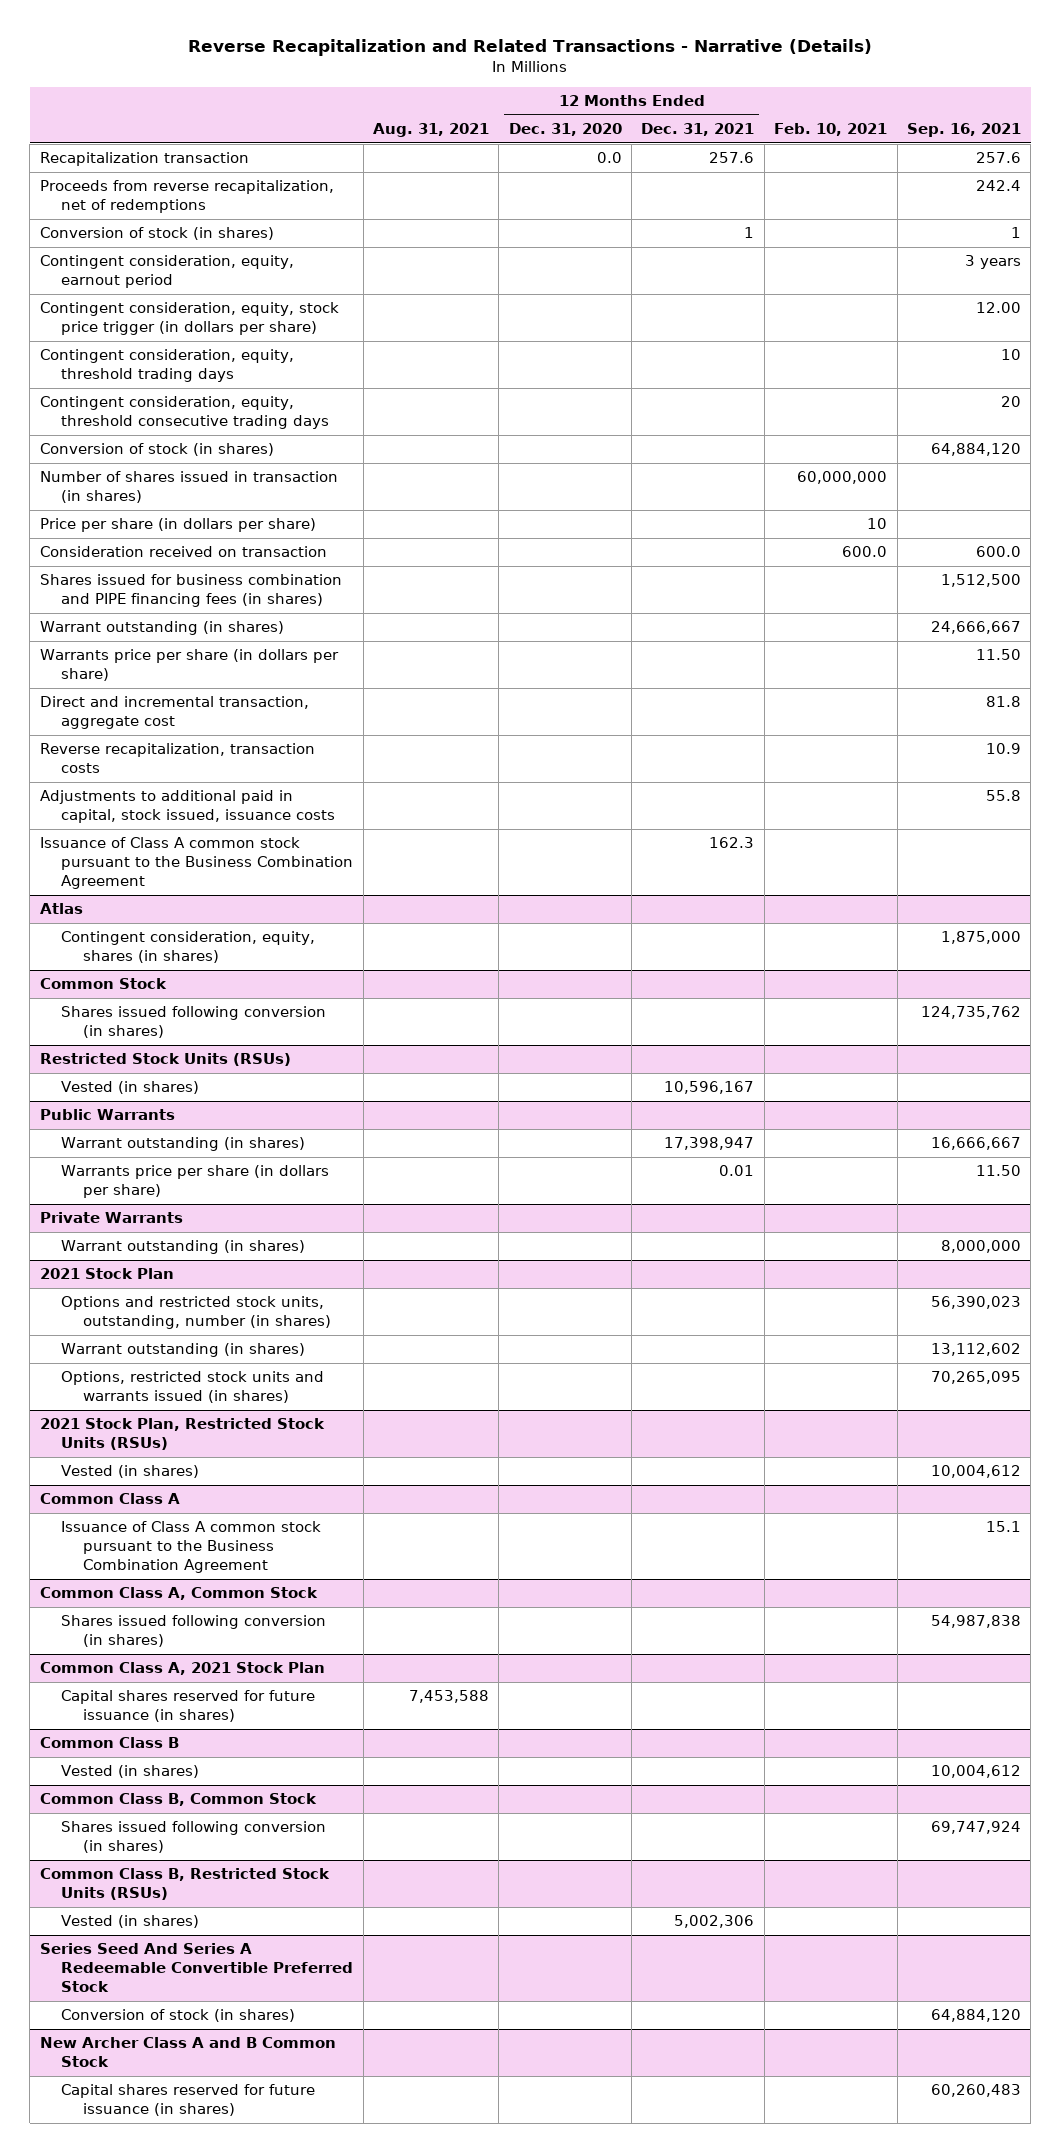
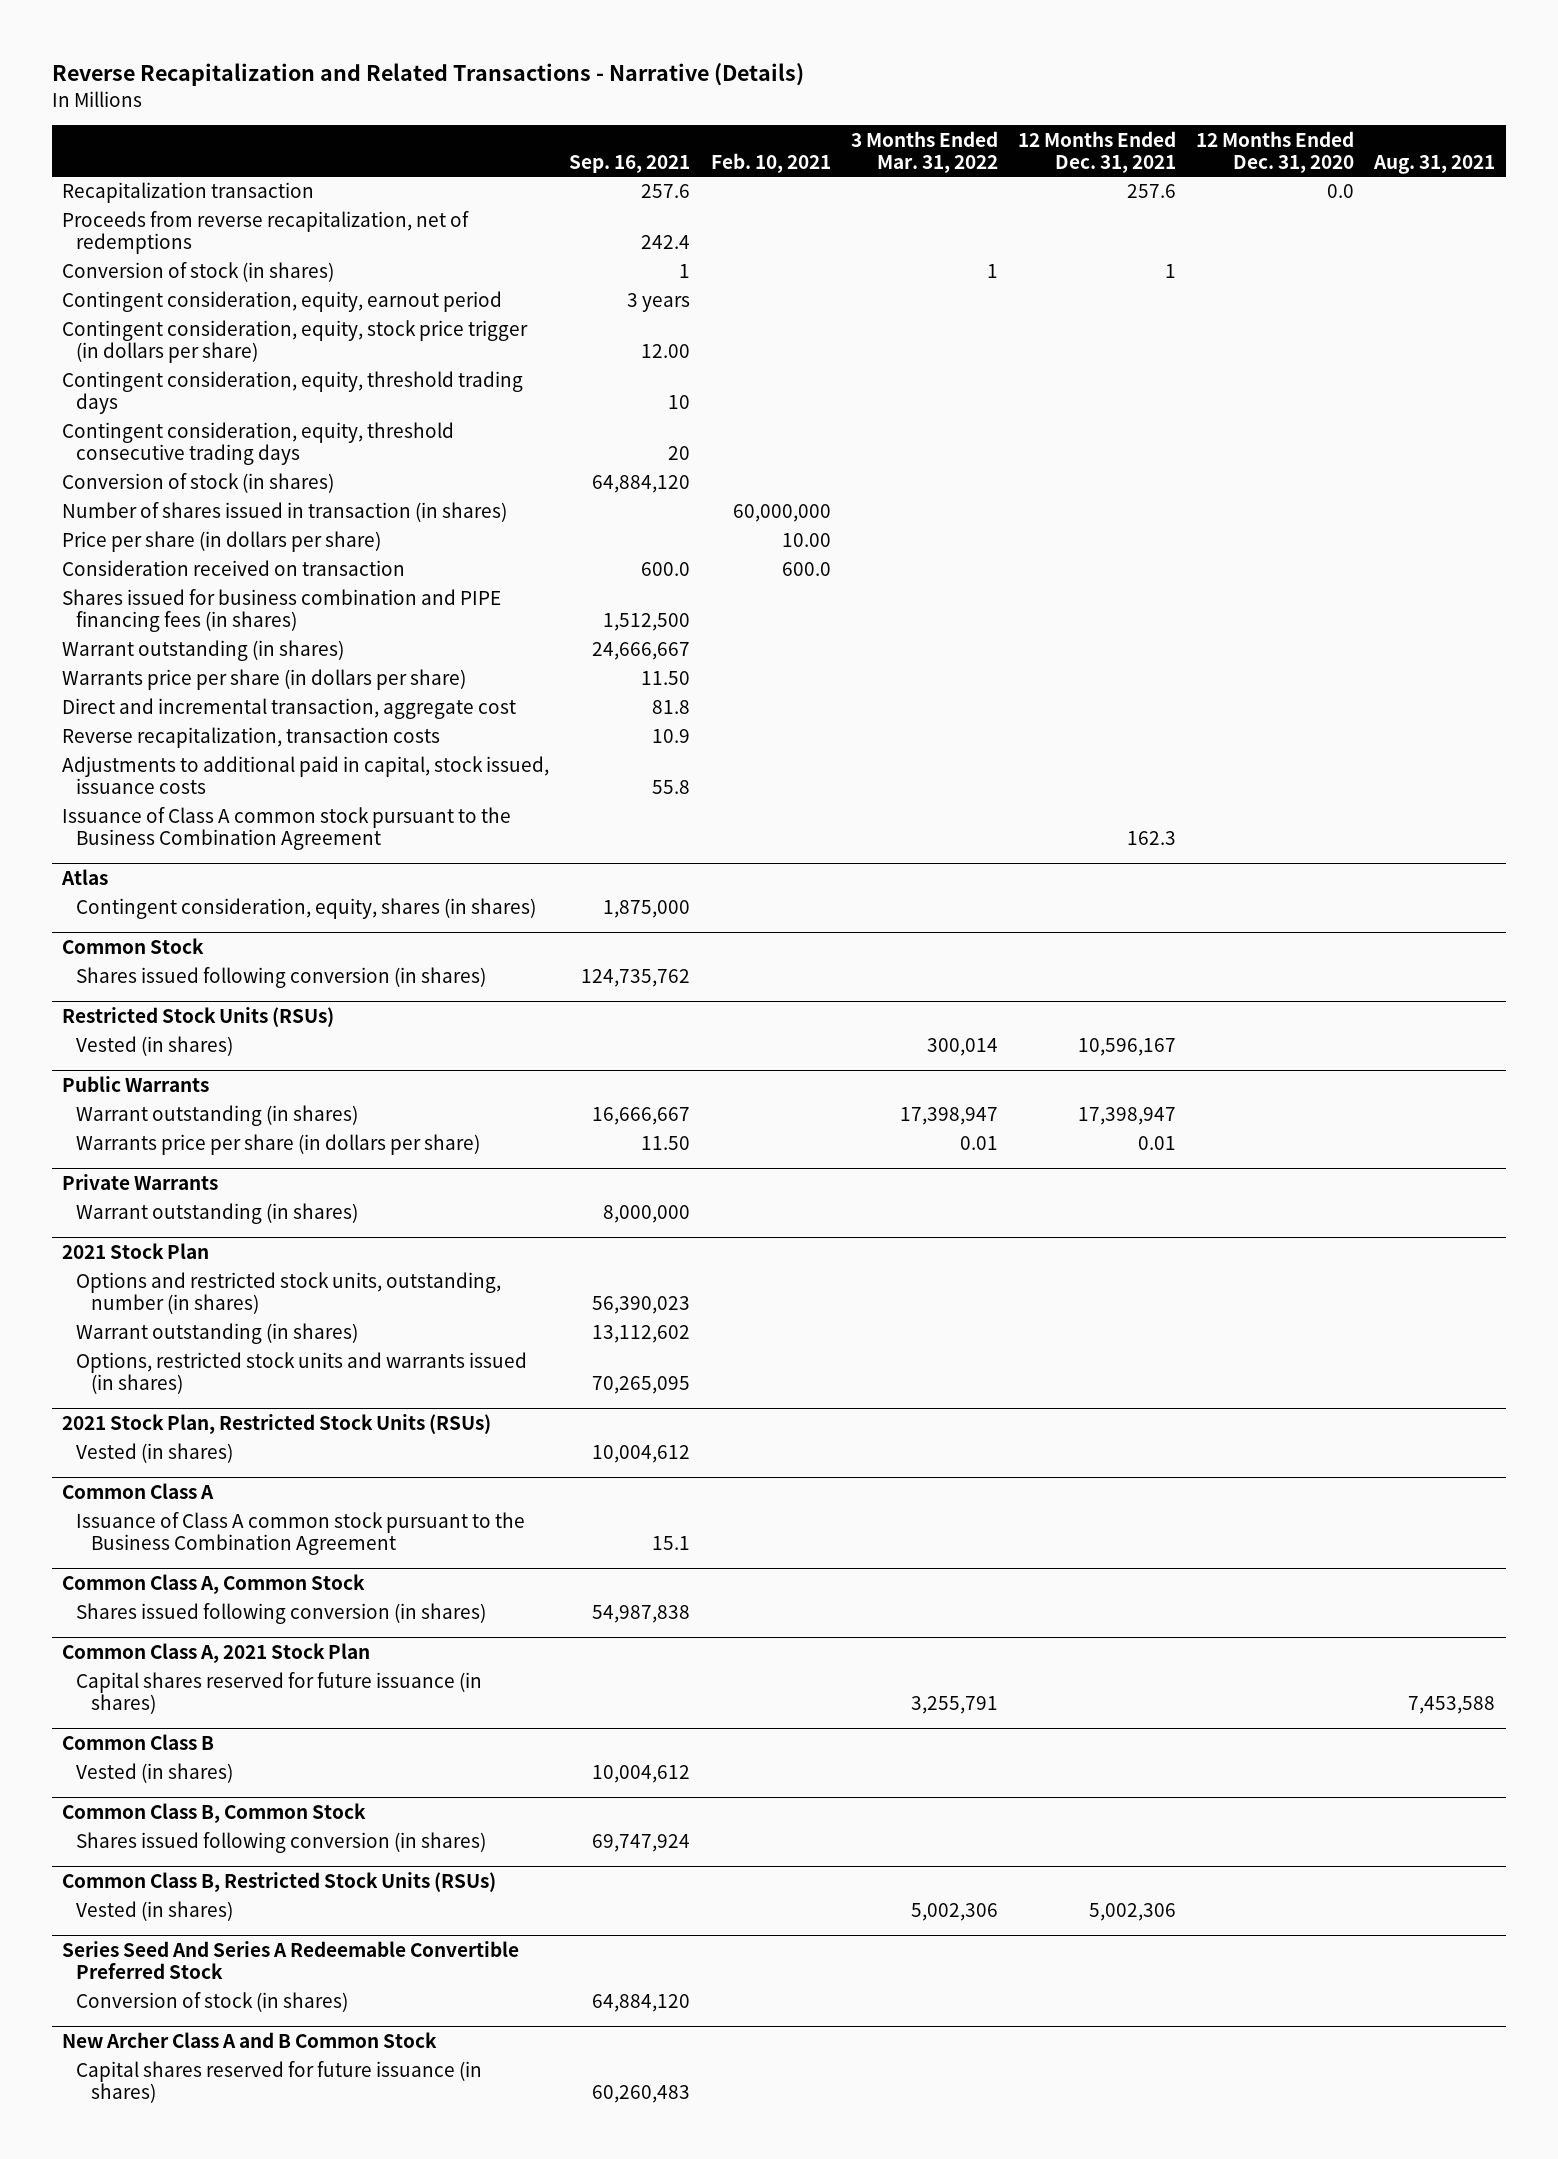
- | Aug. 31, 2021 | 12 Months Ended Dec. 31, 2020 | 12 Months Ended Dec. 31, 2021 | Feb. 10, 2021 | Sep. 16, 2021
+ | Sep. 16, 2021 | Feb. 10, 2021 | 3 Months Ended Mar. 31, 2022 | 12 Months Ended Dec. 31, 2021 | 12 Months Ended Dec. 31, 2020 | Aug. 31, 2021
- Price per share (in dollars per share) | | | | 10 |
+ Price per share (in dollars per share) | | 10.00 | | | |

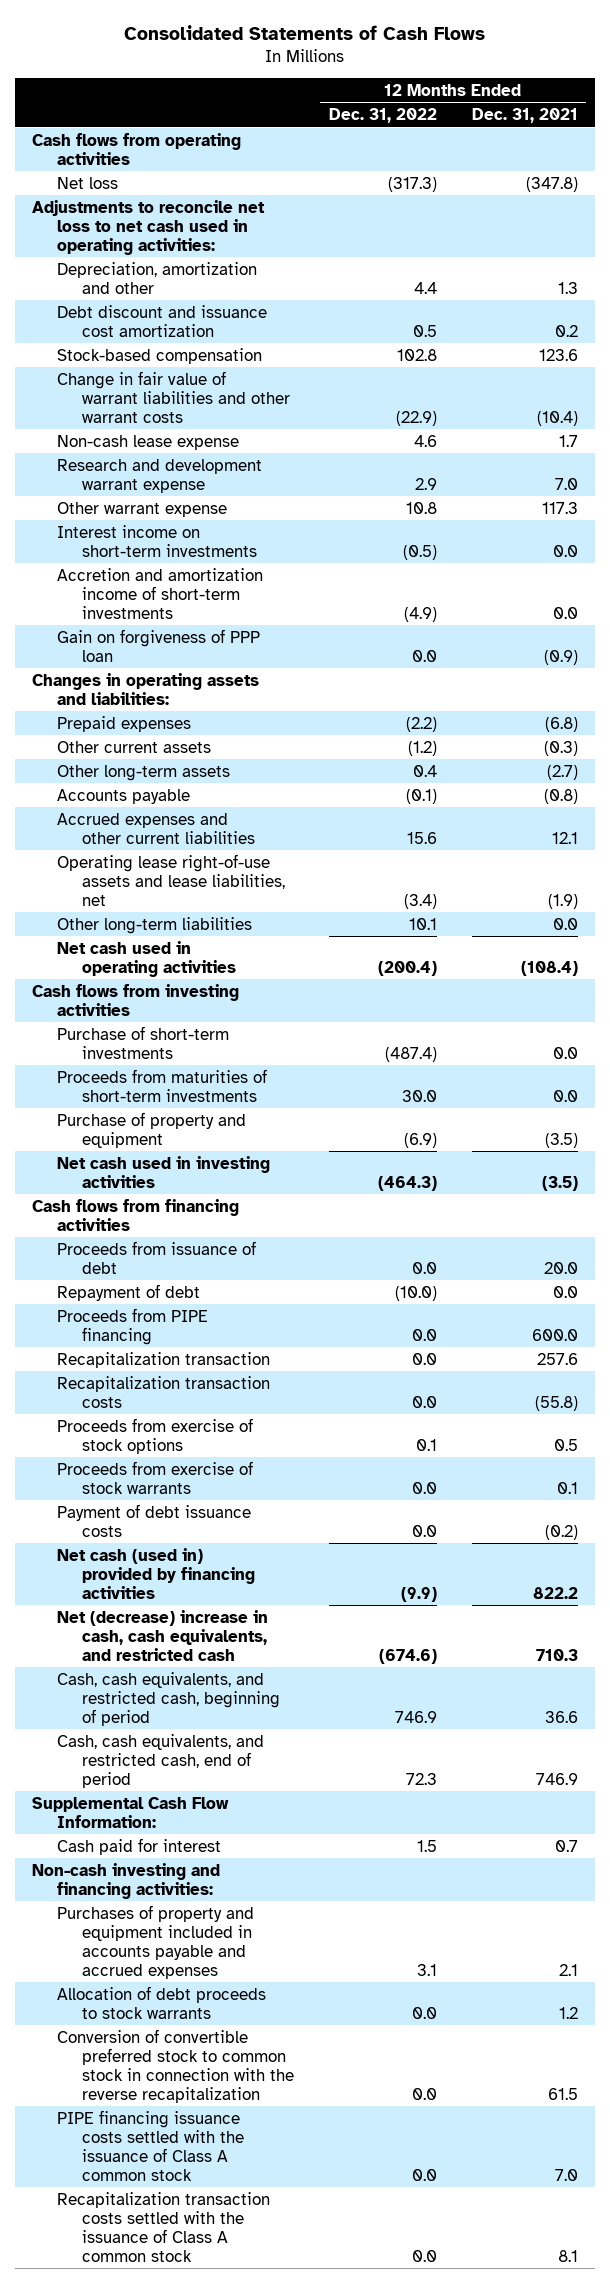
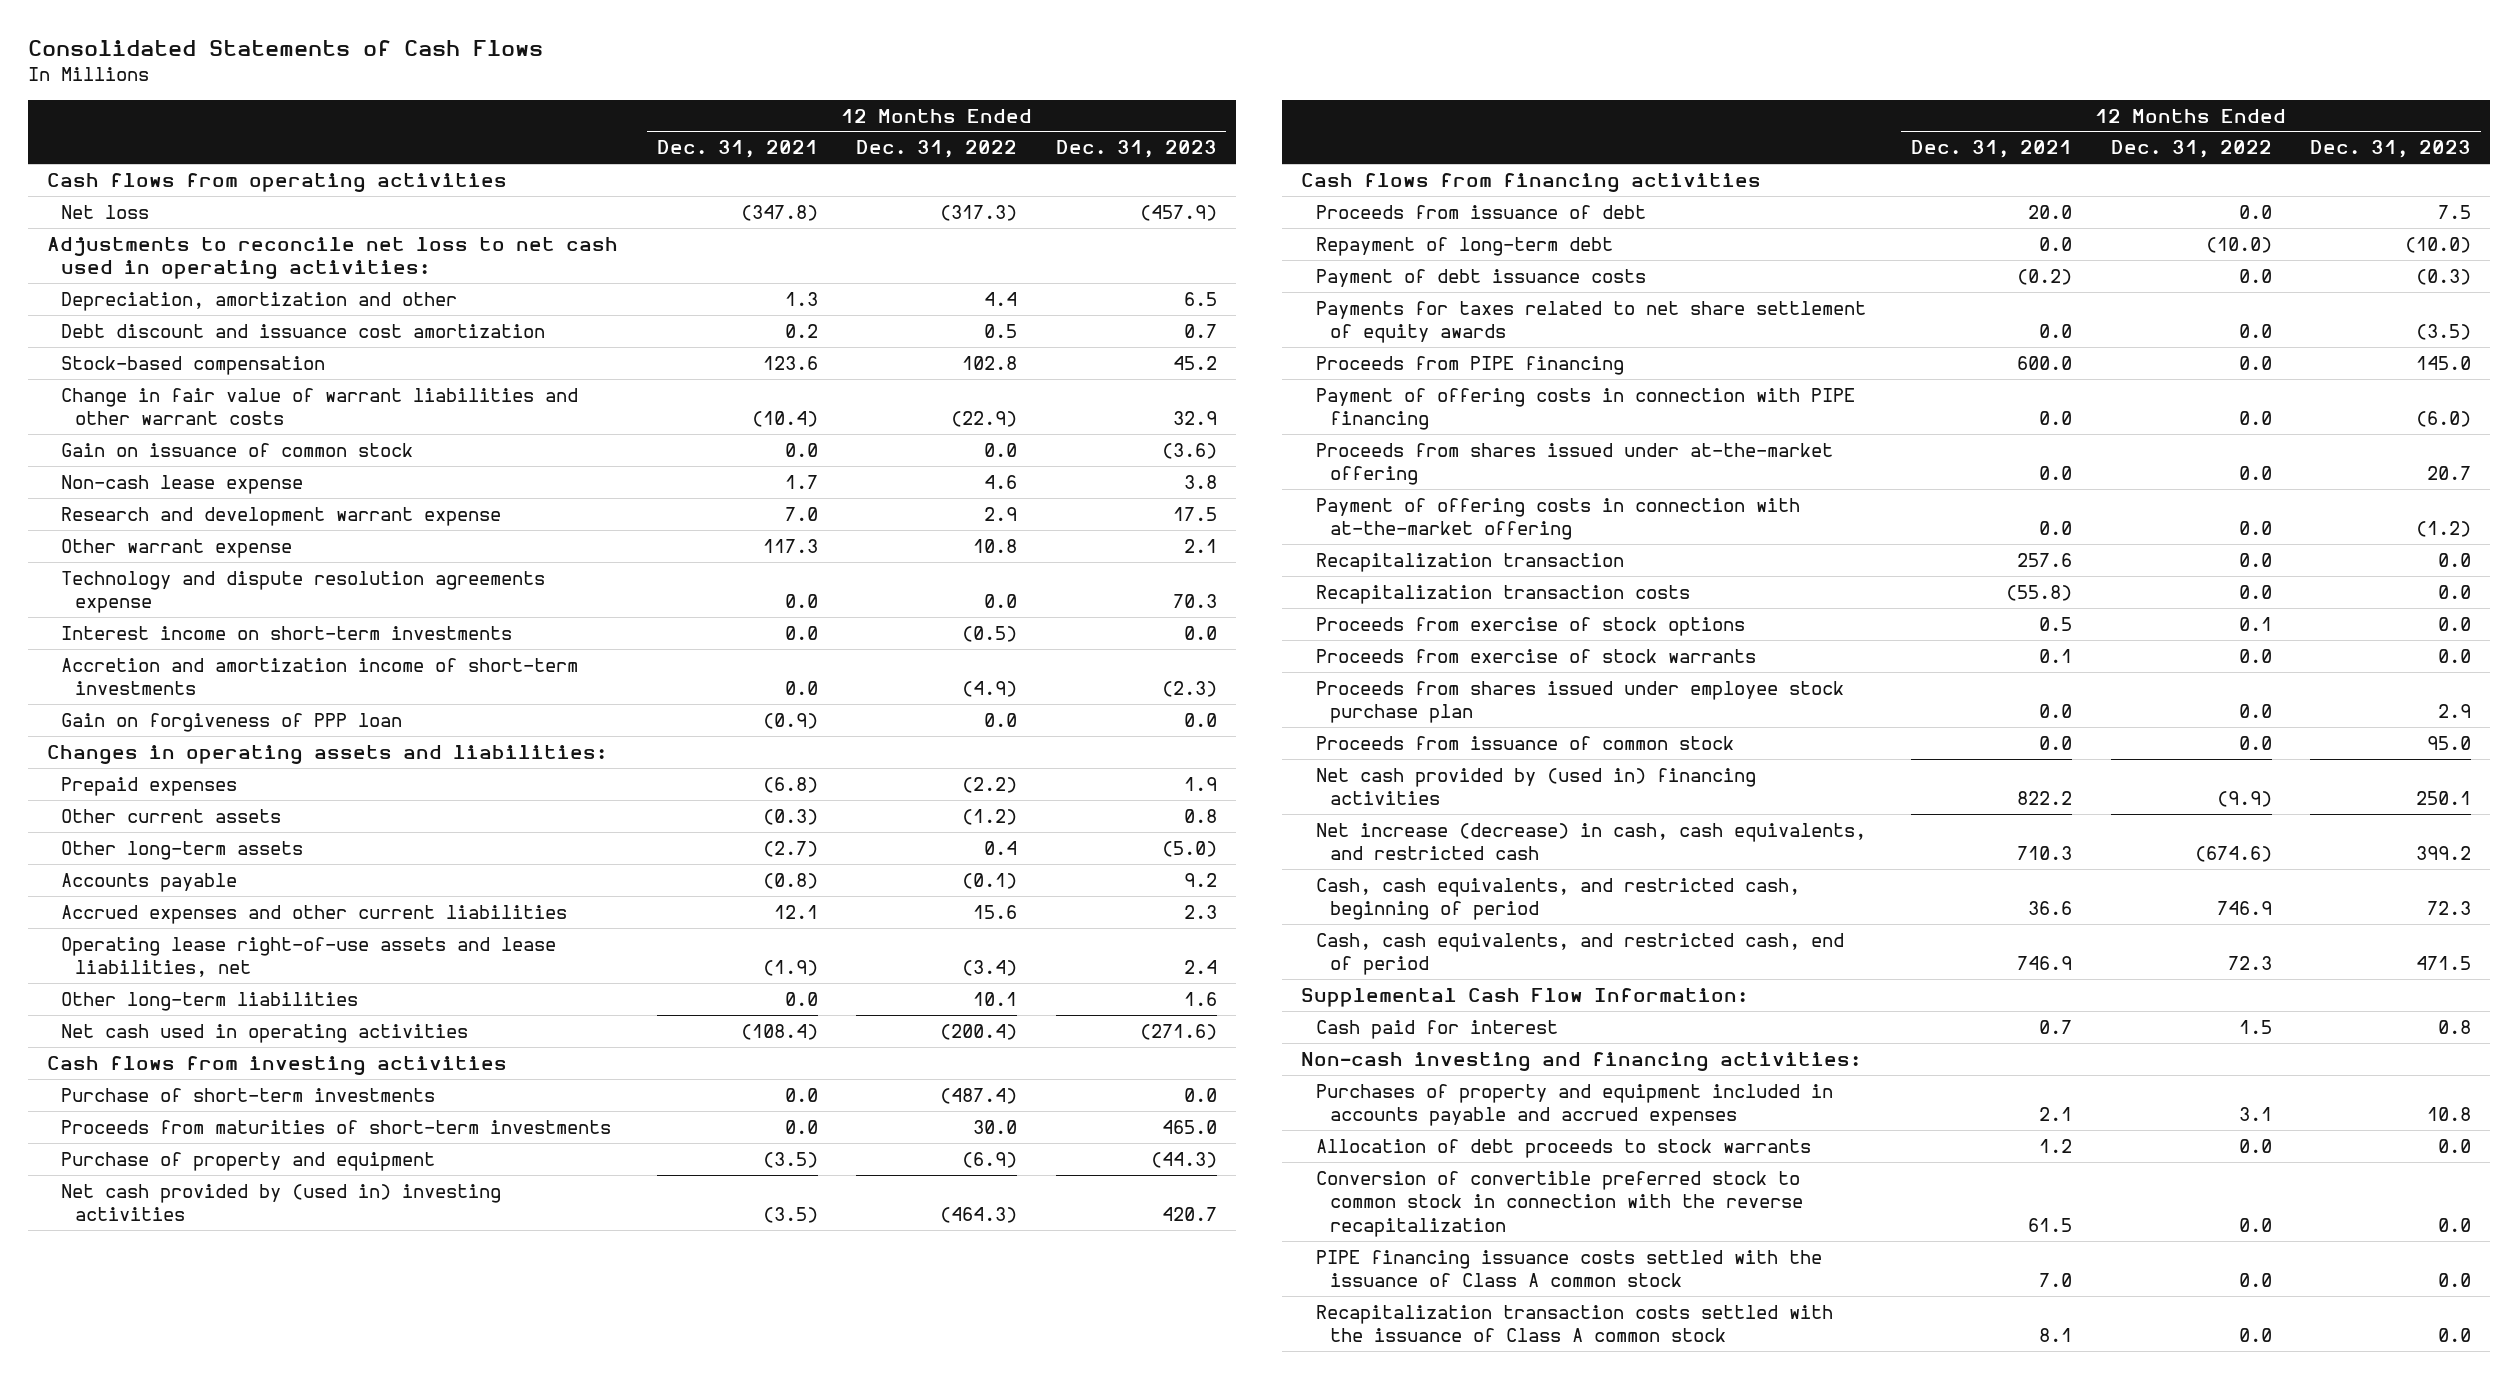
- | 12 Months Ended Dec. 31, 2022 | 12 Months Ended Dec. 31, 2021
+ | 12 Months Ended Dec. 31, 2021 | 12 Months Ended Dec. 31, 2022 | 12 Months Ended Dec. 31, 2023
+ Gain on issuance of common stock | 0.0 | 0.0 | (3.6)
+ Technology and dispute resolution agreements expense | 0.0 | 0.0 | 70.3
- Net cash used in investing activities | (464.3) | (3.5)
+ Net cash provided by (used in) investing activities | (3.5) | (464.3) | 420.7
- Repayment of debt | (10.0) | 0.0
+ Repayment of long-term debt | 0.0 | (10.0) | (10.0)
moved up: Payment of debt issuance costs | (0.2) | 0.0 | (0.3)
+ Payments for taxes related to net share settlement of equity awards | 0.0 | 0.0 | (3.5)
+ Payment of offering costs in connection with PIPE financing | 0.0 | 0.0 | (6.0)
+ Proceeds from shares issued under at-the-market offering | 0.0 | 0.0 | 20.7
+ Payment of offering costs in connection with at-the-market offering | 0.0 | 0.0 | (1.2)
- Net cash (used in) provided by financing activities | (9.9) | 822.2
- Net (decrease) increase in cash, cash equivalents, and restricted cash | (674.6) | 710.3
+ Proceeds from shares issued under employee stock purchase plan | 0.0 | 0.0 | 2.9
+ Proceeds from issuance of common stock | 0.0 | 0.0 | 95.0
+ Net cash provided by (used in) financing activities | 822.2 | (9.9) | 250.1
+ Net increase (decrease) in cash, cash equivalents, and restricted cash | 710.3 | (674.6) | 399.2

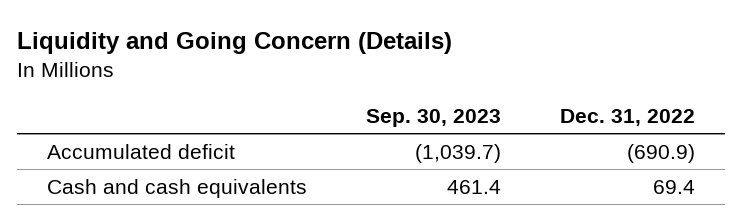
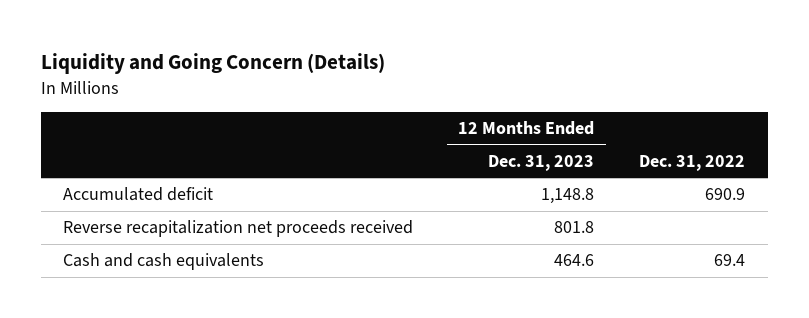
- | Sep. 30, 2023 | Dec. 31, 2022
+ | 12 Months Ended Dec. 31, 2023 | Dec. 31, 2022
- Accumulated deficit | (1,039.7) | (690.9)
+ Accumulated deficit | 1,148.8 | 690.9
+ Reverse recapitalization net proceeds received | 801.8 |

